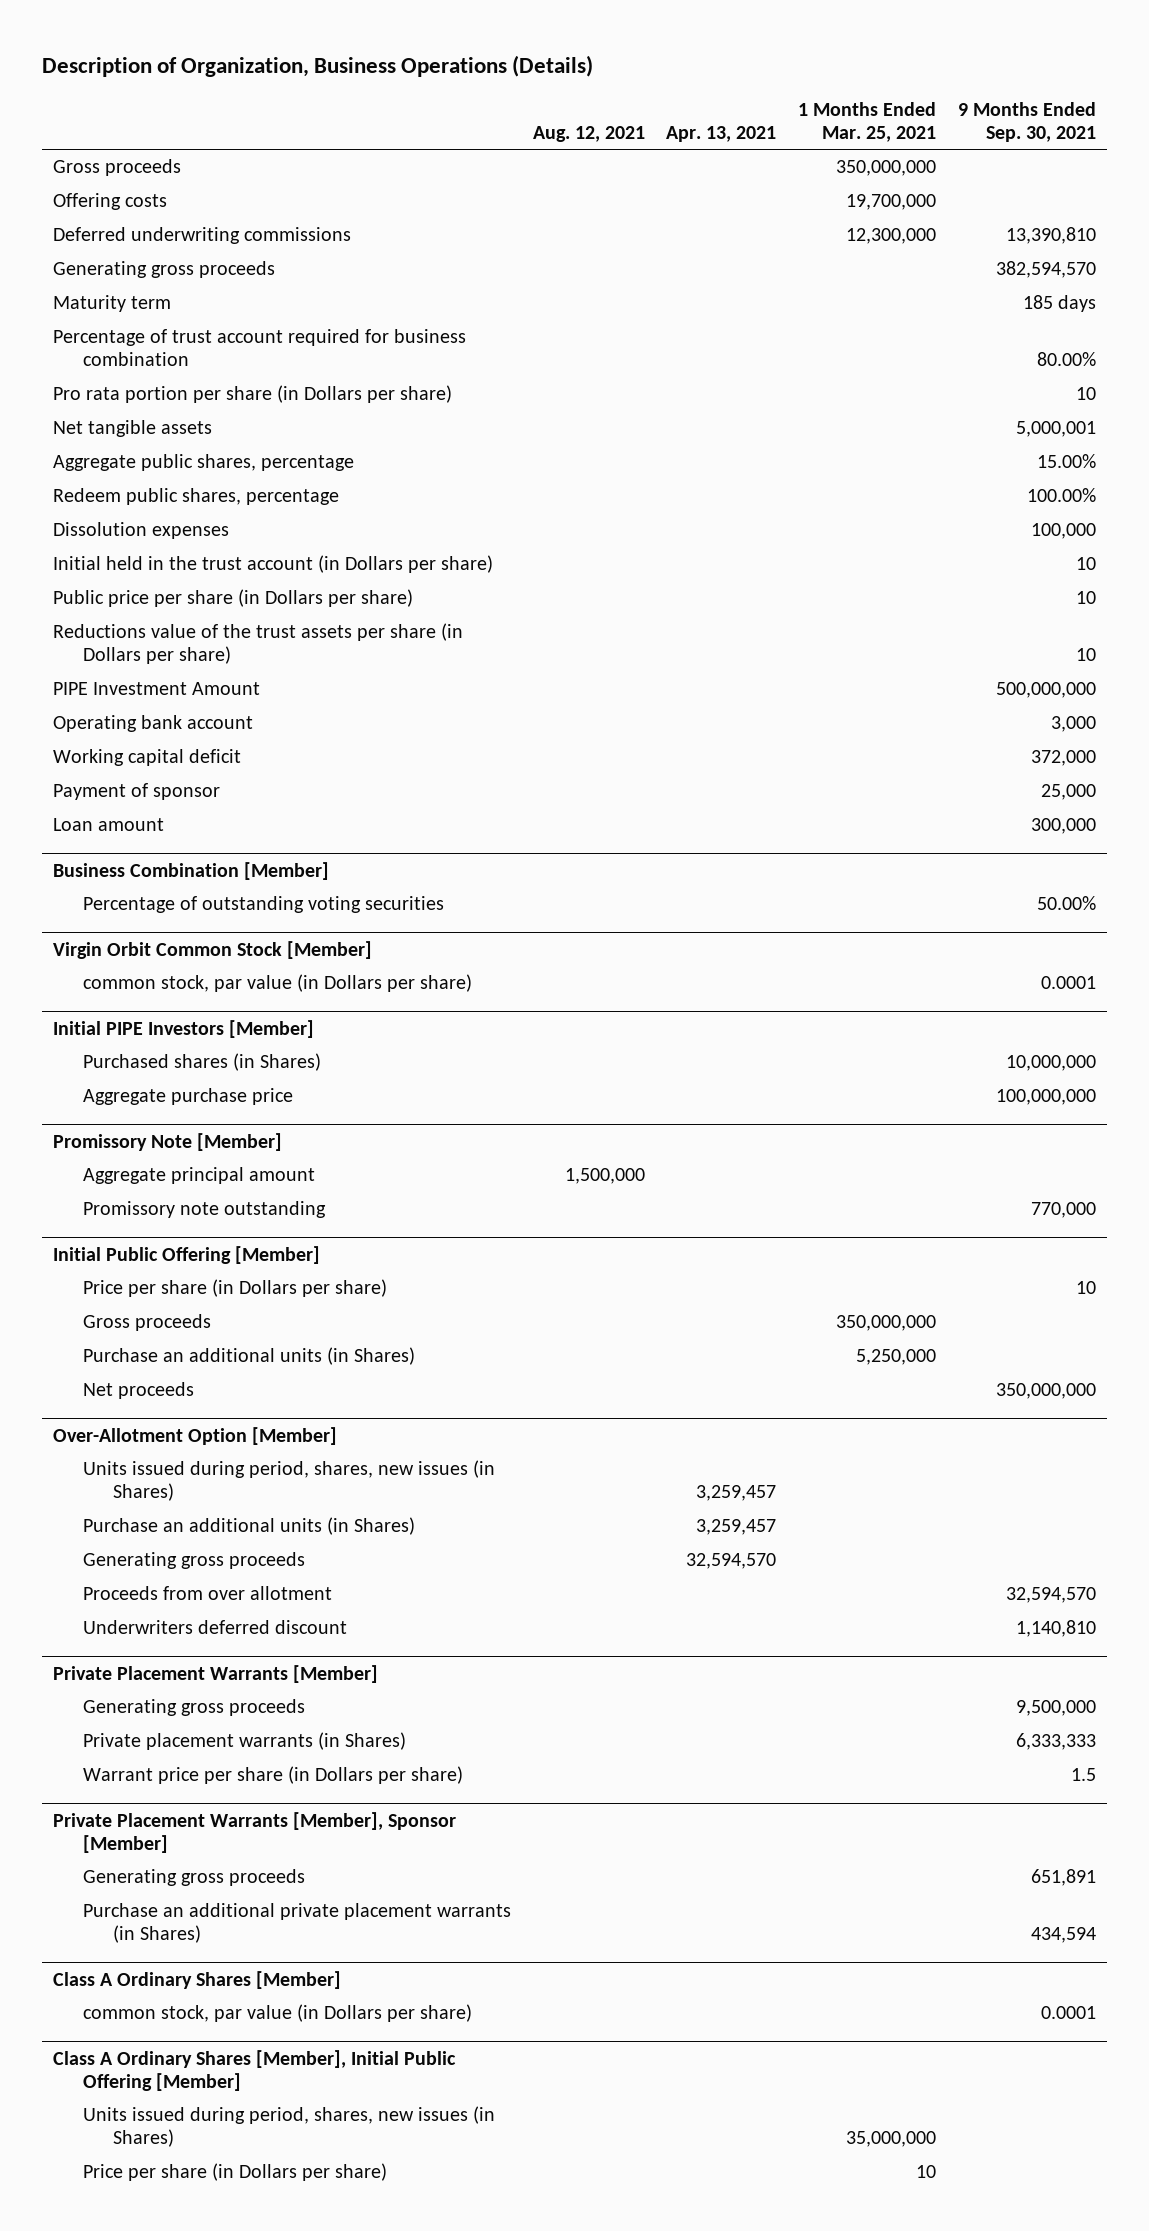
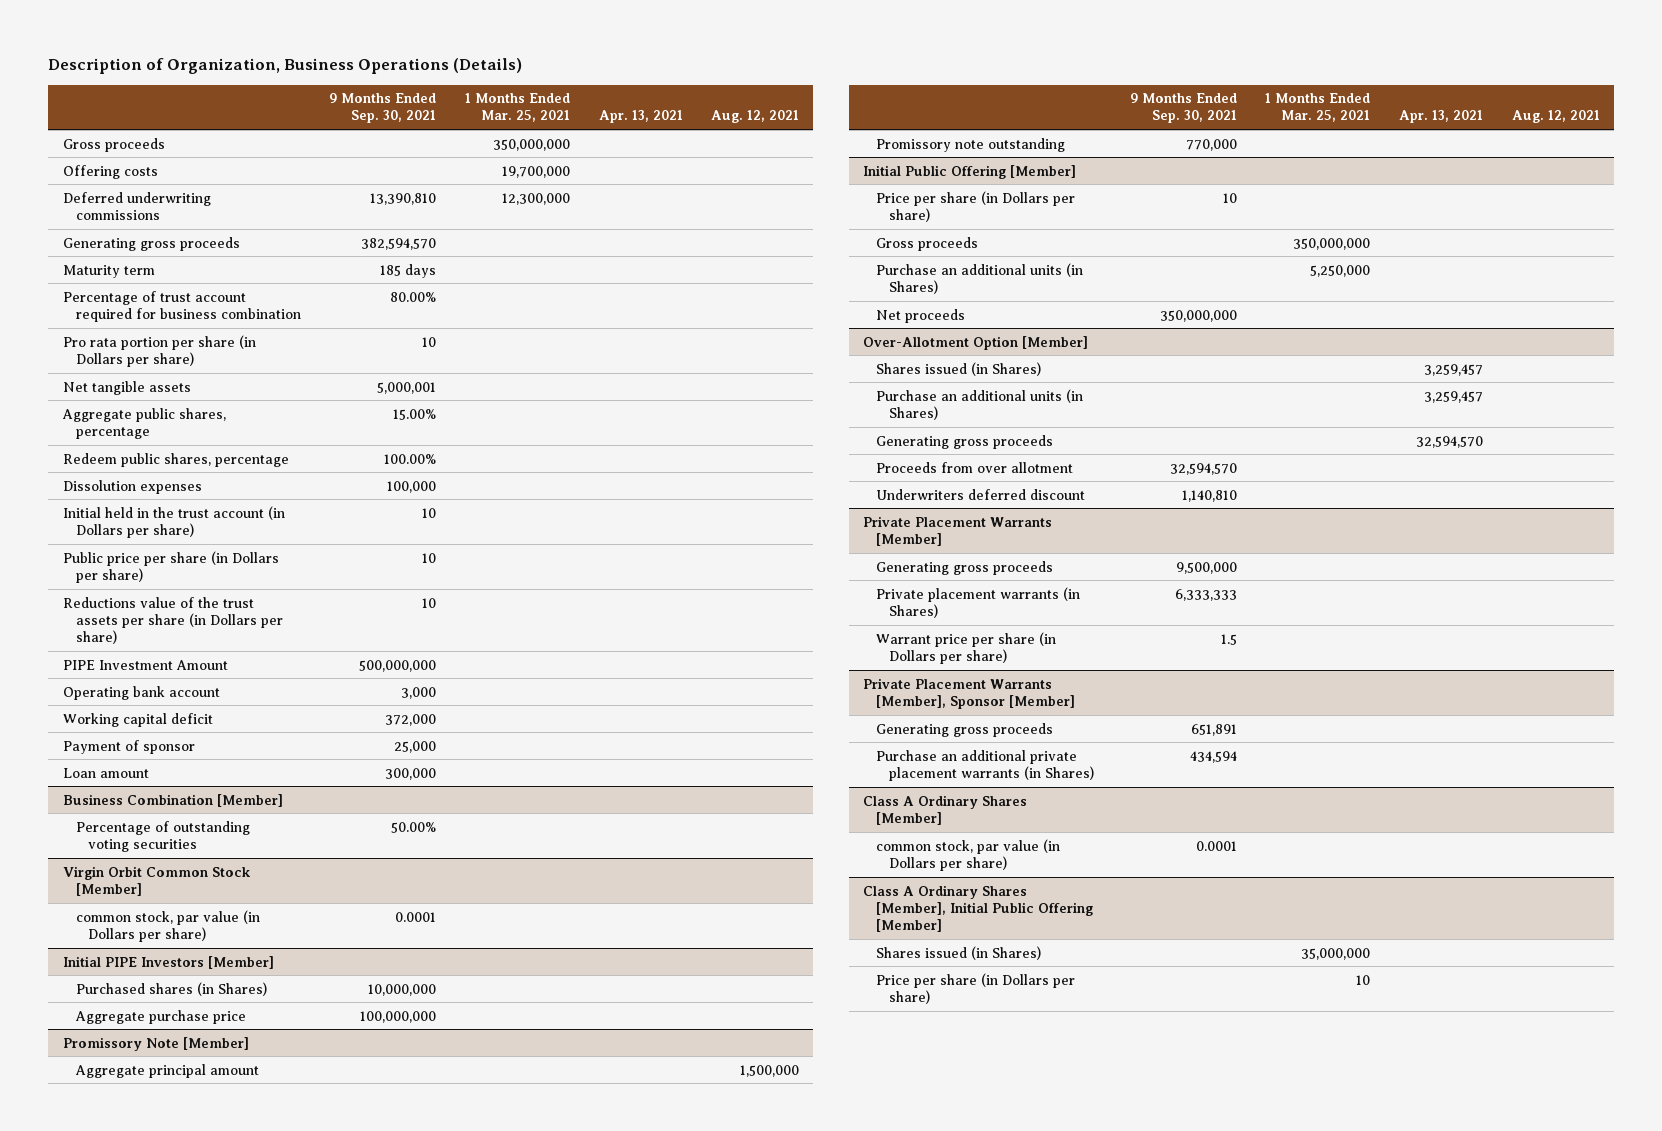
- | Aug. 12, 2021 | Apr. 13, 2021 | 1 Months Ended Mar. 25, 2021 | 9 Months Ended Sep. 30, 2021
+ | 9 Months Ended Sep. 30, 2021 | 1 Months Ended Mar. 25, 2021 | Apr. 13, 2021 | Aug. 12, 2021
@ Over-Allotment Option [Member]
- Units issued during period, shares, new issues (in Shares) | | 3,259,457 | |
+ Shares issued (in Shares) | | | 3,259,457 |
@ Class A Ordinary Shares [Member], Initial Public Offering [Member]
- Units issued during period, shares, new issues (in Shares) | | | 35,000,000 |
+ Shares issued (in Shares) | | 35,000,000 | |

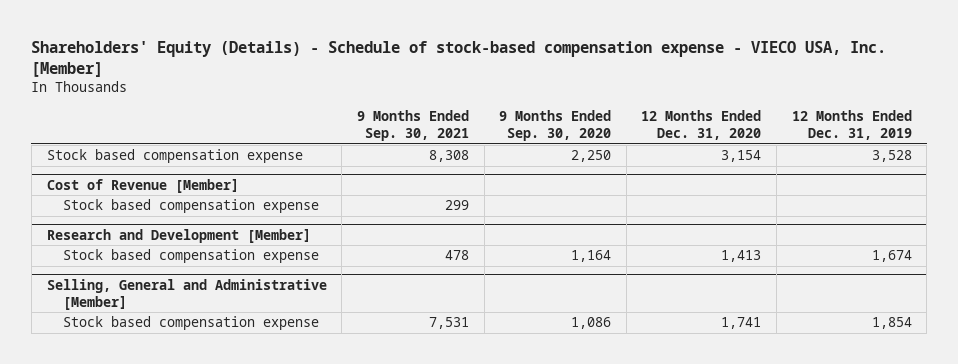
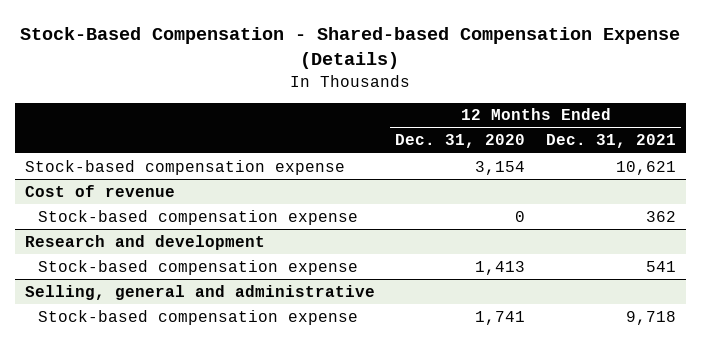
- Shareholders' Equity (Details) - Schedule of stock-based compensation expense - VIECO USA, Inc. [Member]
+ Stock-Based Compensation - Shared-based Compensation Expense (Details)
- | 9 Months Ended Sep. 30, 2021 | 9 Months Ended Sep. 30, 2020 | 12 Months Ended Dec. 31, 2020 | 12 Months Ended Dec. 31, 2019
+ | 12 Months Ended Dec. 31, 2020 | 12 Months Ended Dec. 31, 2021
- Stock based compensation expense | 8,308 | 2,250 | 3,154 | 3,528
- Cost of Revenue [Member]
- Stock based compensation expense | 299 | | |
- Research and Development [Member]
- Stock based compensation expense | 478 | 1,164 | 1,413 | 1,674
- Selling, General and Administrative [Member]
- Stock based compensation expense | 7,531 | 1,086 | 1,741 | 1,854
+ Stock-based compensation expense | 3,154 | 10,621
+ Cost of revenue
+ Stock-based compensation expense | 0 | 362
+ Research and development
+ Stock-based compensation expense | 1,413 | 541
+ Selling, general and administrative
+ Stock-based compensation expense | 1,741 | 9,718

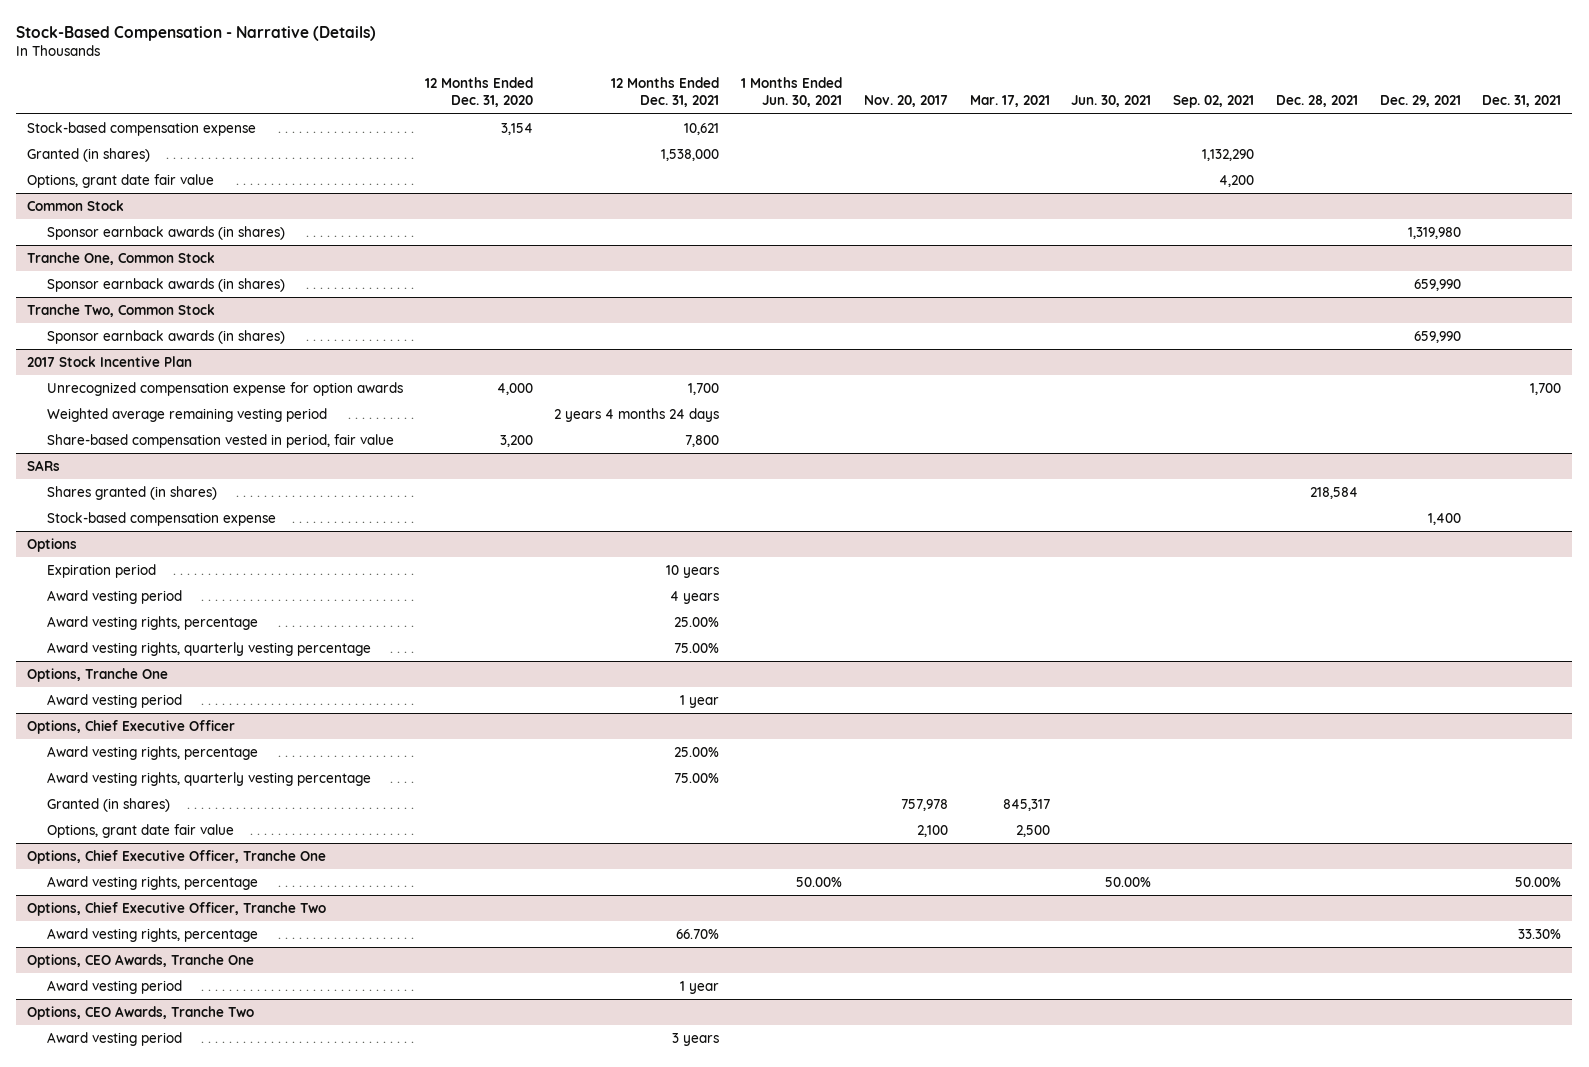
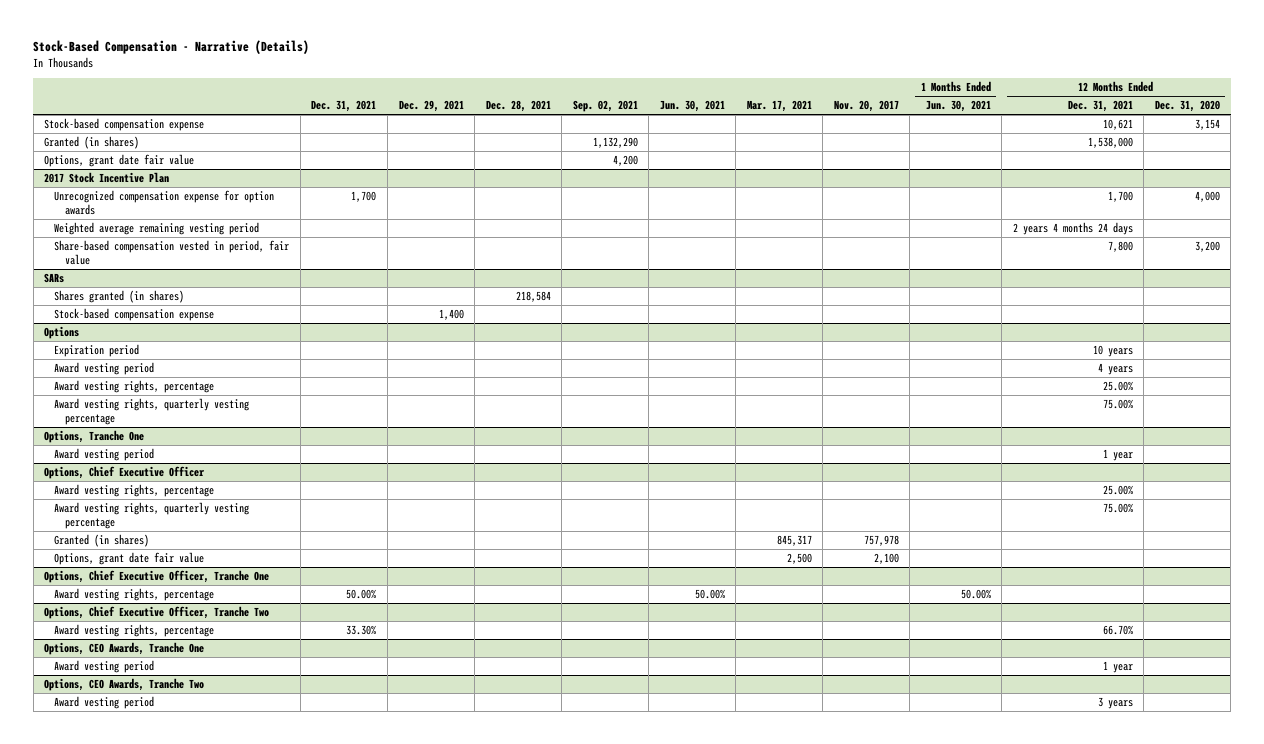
- | 12 Months Ended Dec. 31, 2020 | 12 Months Ended Dec. 31, 2021 | 1 Months Ended Jun. 30, 2021 | Nov. 20, 2017 | Mar. 17, 2021 | Jun. 30, 2021 | Sep. 02, 2021 | Dec. 28, 2021 | Dec. 29, 2021 | Dec. 31, 2021
+ | Dec. 31, 2021 | Dec. 29, 2021 | Dec. 28, 2021 | Sep. 02, 2021 | Jun. 30, 2021 | Mar. 17, 2021 | Nov. 20, 2017 | 1 Months Ended Jun. 30, 2021 | 12 Months Ended Dec. 31, 2021 | 12 Months Ended Dec. 31, 2020
- Common Stock
- Sponsor earnback awards (in shares) | | | | | | | | | 1,319,980 |
- Tranche One, Common Stock
- Sponsor earnback awards (in shares) | | | | | | | | | 659,990 |
- Tranche Two, Common Stock
- Sponsor earnback awards (in shares) | | | | | | | | | 659,990 |

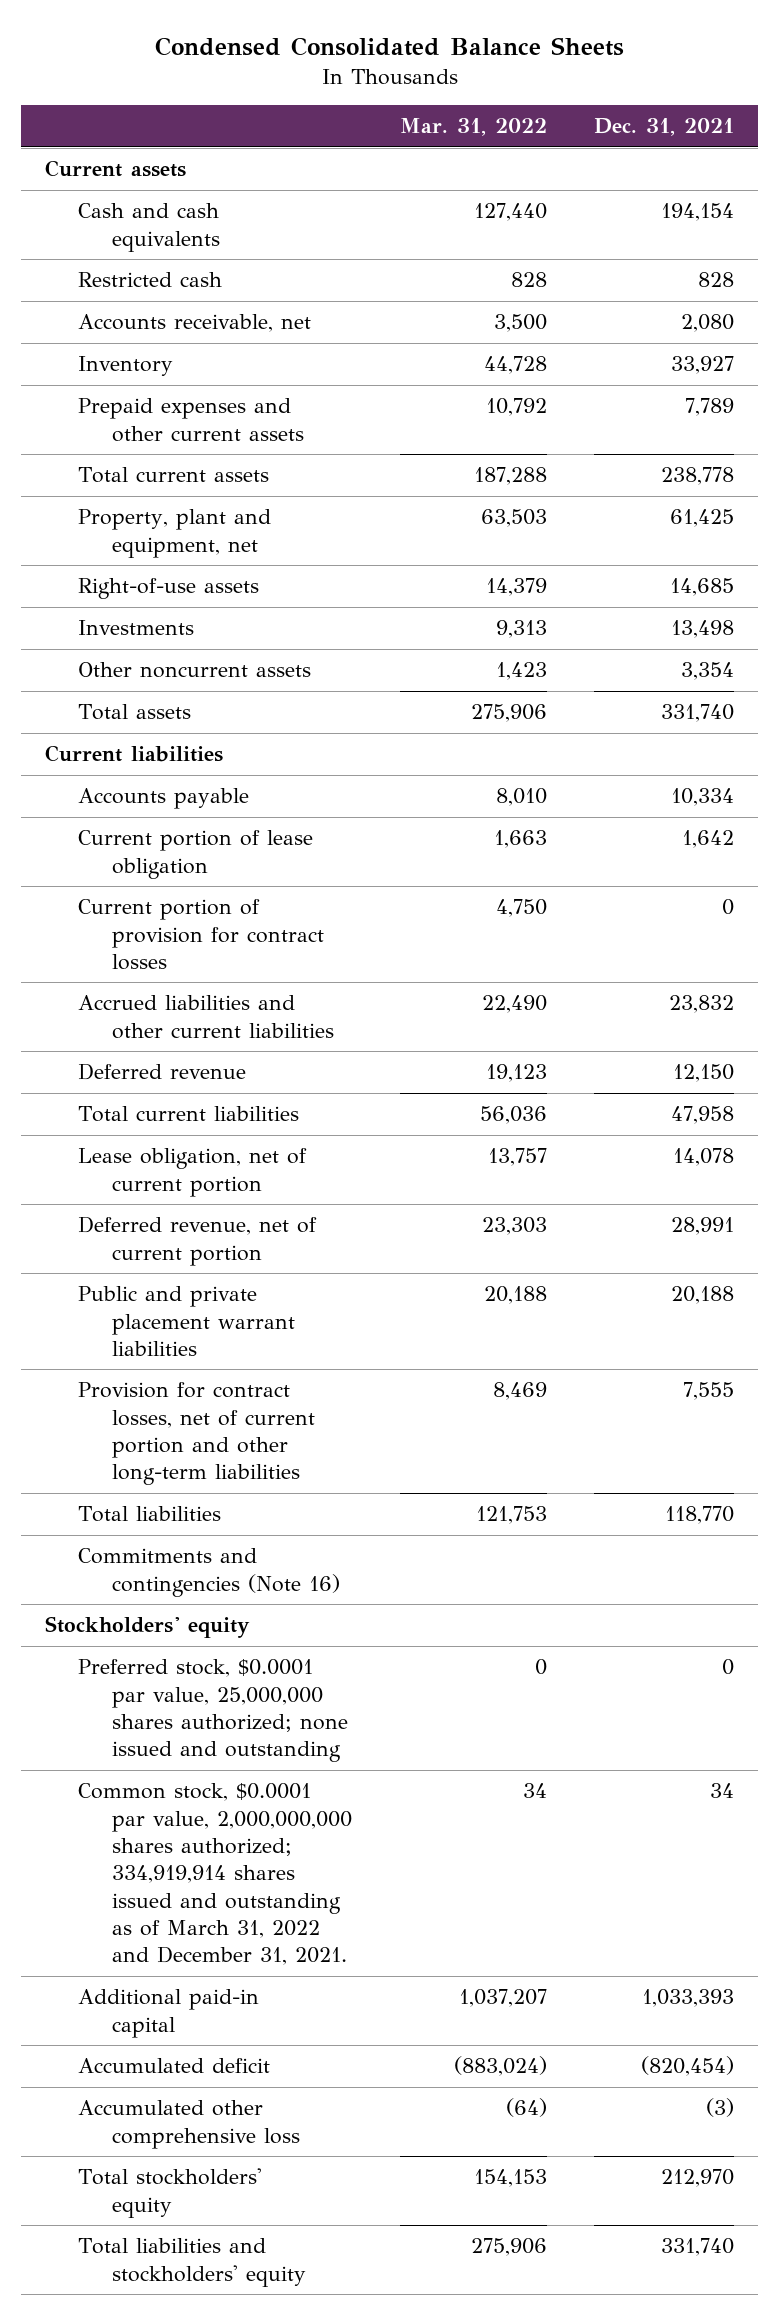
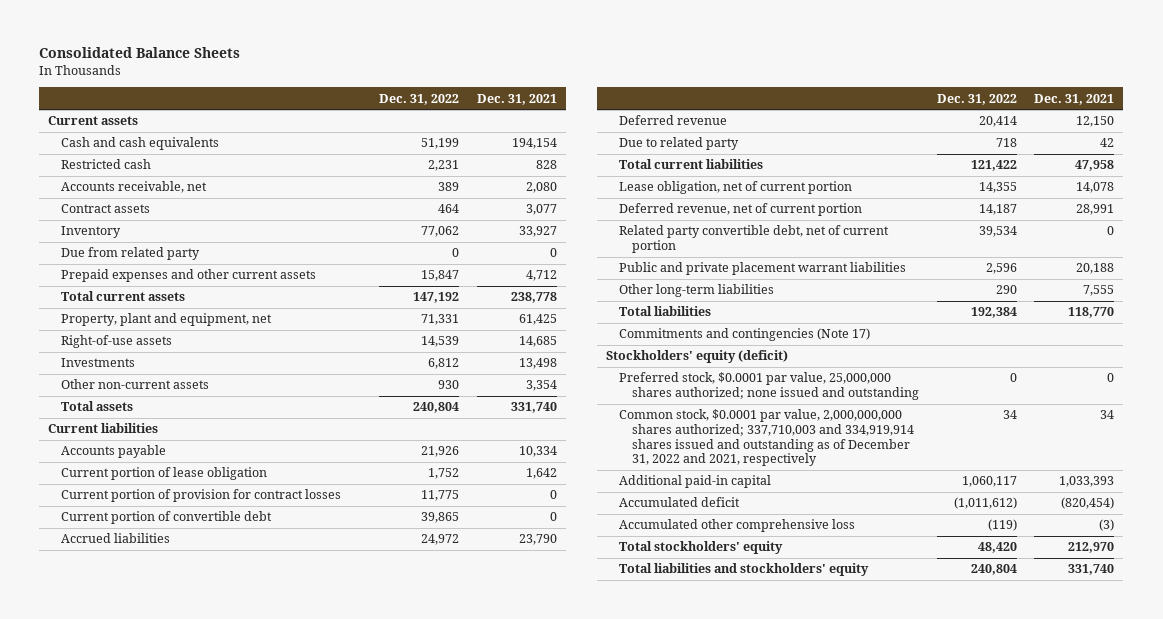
- Condensed Consolidated Balance Sheets
+ Consolidated Balance Sheets
- | Mar. 31, 2022 | Dec. 31, 2021
+ | Dec. 31, 2022 | Dec. 31, 2021
+ Contract assets | 464 | 3,077
- Prepaid expenses and other current assets | 10,792 | 7,789
+ Due from related party | 0 | 0
+ Prepaid expenses and other current assets | 15,847 | 4,712
- Other noncurrent assets | 1,423 | 3,354
+ Other non-current assets | 930 | 3,354
- Accrued liabilities and other current liabilities | 22,490 | 23,832
+ Current portion of convertible debt | 39,865 | 0
+ Accrued liabilities | 24,972 | 23,790
+ Due to related party | 718 | 42
+ Related party convertible debt, net of current portion | 39,534 | 0
- Provision for contract losses, net of current portion and other long-term liabilities | 8,469 | 7,555
+ Other long-term liabilities | 290 | 7,555
- Commitments and contingencies (Note 16)
- Stockholders' equity
+ Commitments and contingencies (Note 17)
+ Stockholders' equity (deficit)
- Common stock, $0.0001 par value, 2,000,000,000 shares authorized; 334,919,914 shares issued and outstanding as of March 31, 2022 and December 31, 2021. | 34 | 34
+ Common stock, $0.0001 par value, 2,000,000,000 shares authorized; 337,710,003 and 334,919,914 shares issued and outstanding as of December 31, 2022 and 2021, respectively | 34 | 34

